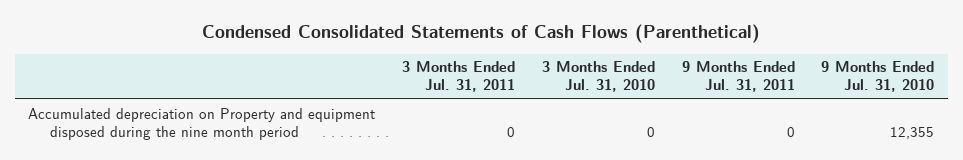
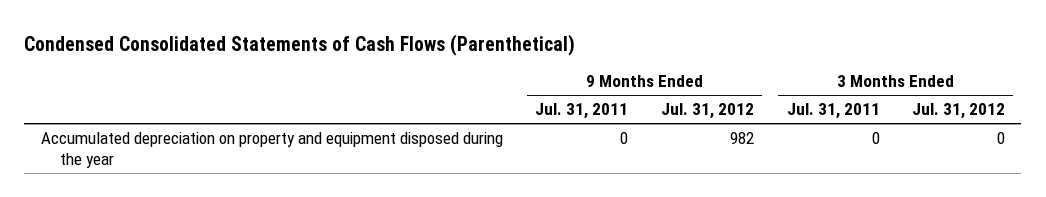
- | 3 Months Ended Jul. 31, 2011 | 3 Months Ended Jul. 31, 2010 | 9 Months Ended Jul. 31, 2011 | 9 Months Ended Jul. 31, 2010
+ | 9 Months Ended Jul. 31, 2011 | 9 Months Ended Jul. 31, 2012 | 3 Months Ended Jul. 31, 2011 | 3 Months Ended Jul. 31, 2012
- Accumulated depreciation on Property and equipment disposed during the nine month period | 0 | 0 | 0 | 12,355
+ Accumulated depreciation on property and equipment disposed during the year | 0 | 982 | 0 | 0

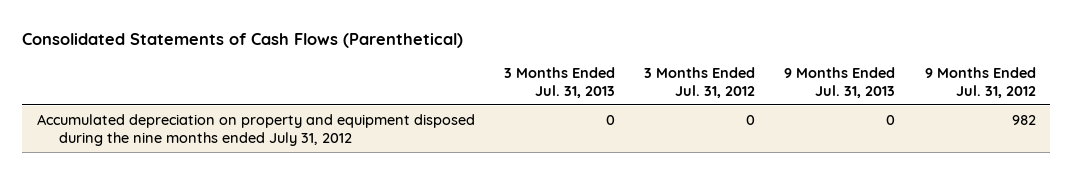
- Condensed Consolidated Statements of Cash Flows (Parenthetical)
+ Consolidated Statements of Cash Flows (Parenthetical)
- | 9 Months Ended Jul. 31, 2011 | 9 Months Ended Jul. 31, 2012 | 3 Months Ended Jul. 31, 2011 | 3 Months Ended Jul. 31, 2012
+ | 3 Months Ended Jul. 31, 2013 | 3 Months Ended Jul. 31, 2012 | 9 Months Ended Jul. 31, 2013 | 9 Months Ended Jul. 31, 2012
- Accumulated depreciation on property and equipment disposed during the year | 0 | 982 | 0 | 0
+ Accumulated depreciation on property and equipment disposed during the nine months ended July 31, 2012 | 0 | 0 | 0 | 982

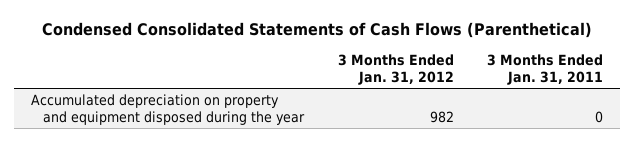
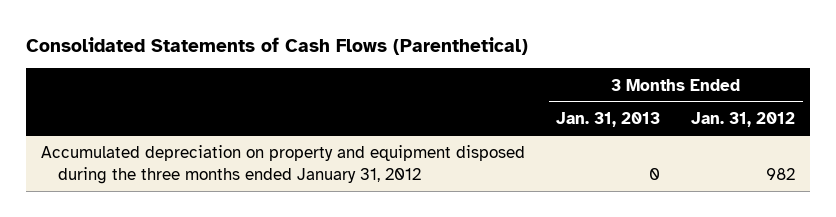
- Condensed Consolidated Statements of Cash Flows (Parenthetical)
+ Consolidated Statements of Cash Flows (Parenthetical)
- | 3 Months Ended Jan. 31, 2012 | 3 Months Ended Jan. 31, 2011
+ | 3 Months Ended Jan. 31, 2013 | 3 Months Ended Jan. 31, 2012
- Accumulated depreciation on property and equipment disposed during the year | 982 | 0
+ Accumulated depreciation on property and equipment disposed during the three months ended January 31, 2012 | 0 | 982

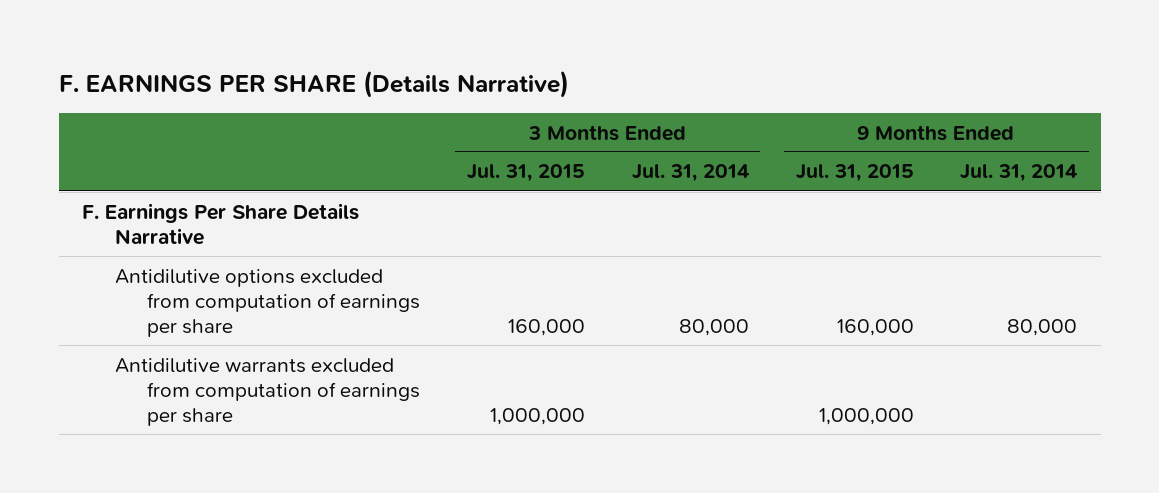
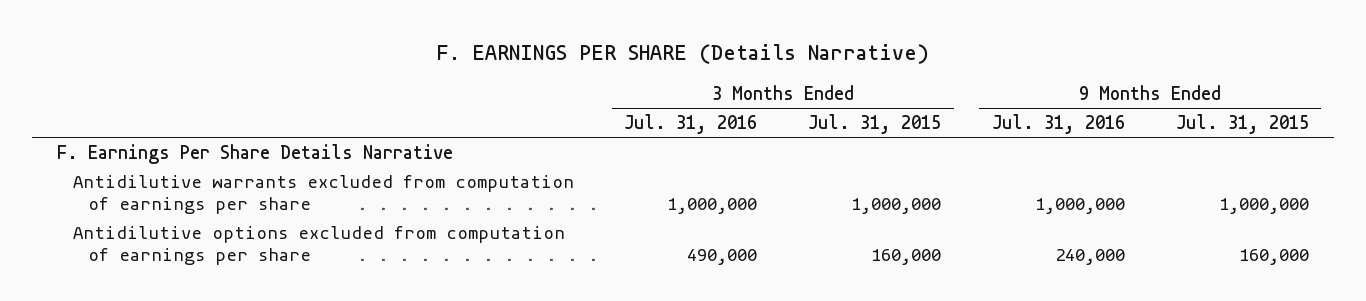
- | 3 Months Ended Jul. 31, 2015 | 3 Months Ended Jul. 31, 2014 | 9 Months Ended Jul. 31, 2015 | 9 Months Ended Jul. 31, 2014
+ | 3 Months Ended Jul. 31, 2016 | 3 Months Ended Jul. 31, 2015 | 9 Months Ended Jul. 31, 2016 | 9 Months Ended Jul. 31, 2015
moved down: Antidilutive options excluded from computation of earnings per share | 490,000 | 160,000 | 240,000 | 160,000

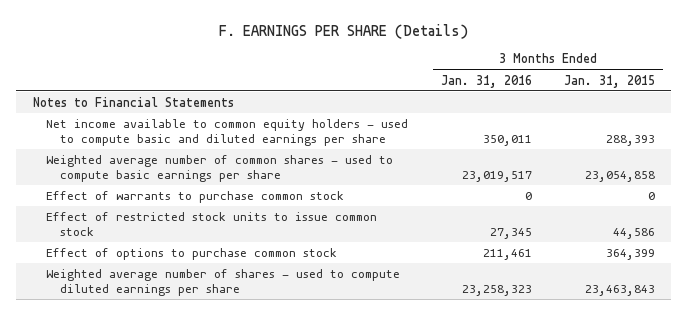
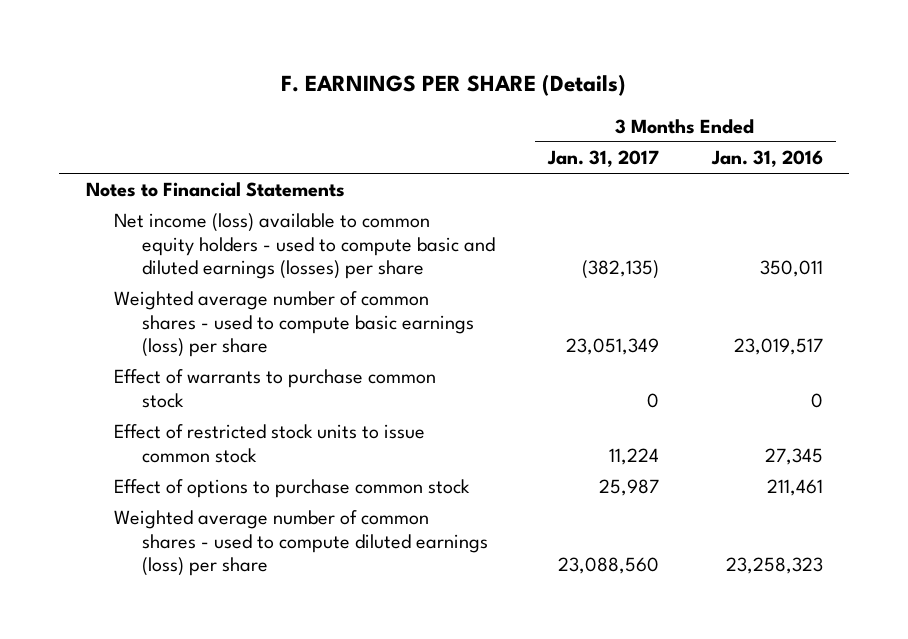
- | 3 Months Ended Jan. 31, 2016 | 3 Months Ended Jan. 31, 2015
+ | 3 Months Ended Jan. 31, 2017 | 3 Months Ended Jan. 31, 2016
- Net income available to common equity holders - used to compute basic and diluted earnings per share | 350,011 | 288,393
- Weighted average number of common shares - used to compute basic earnings per share | 23,019,517 | 23,054,858
+ Net income (loss) available to common equity holders - used to compute basic and diluted earnings (losses) per share | (382,135) | 350,011
+ Weighted average number of common shares - used to compute basic earnings (loss) per share | 23,051,349 | 23,019,517
- Weighted average number of shares - used to compute diluted earnings per share | 23,258,323 | 23,463,843
+ Weighted average number of common shares - used to compute diluted earnings (loss) per share | 23,088,560 | 23,258,323

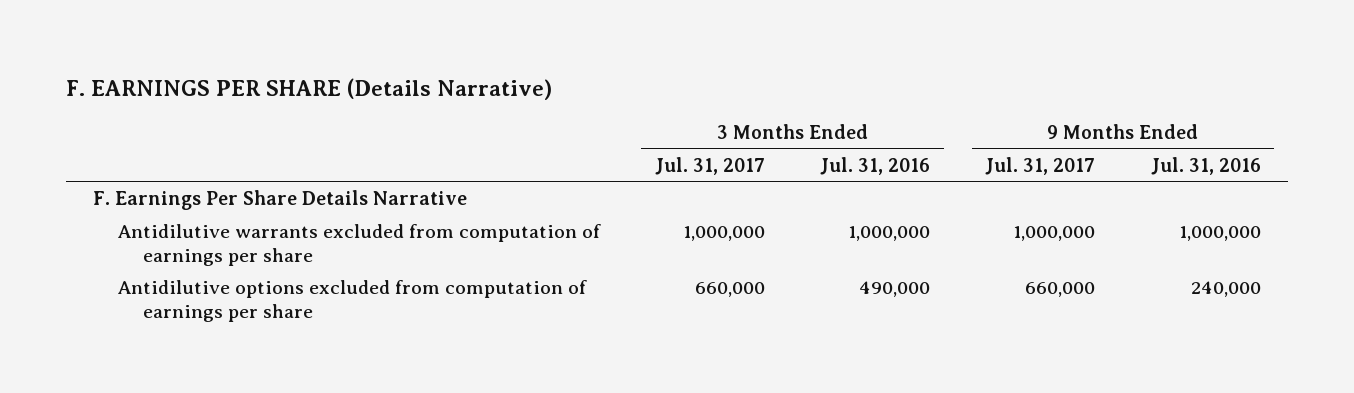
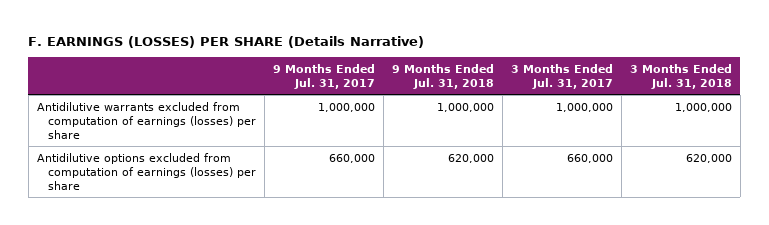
- F. EARNINGS PER SHARE (Details Narrative)
+ F. EARNINGS (LOSSES) PER SHARE (Details Narrative)
- | 3 Months Ended Jul. 31, 2017 | 3 Months Ended Jul. 31, 2016 | 9 Months Ended Jul. 31, 2017 | 9 Months Ended Jul. 31, 2016
+ | 9 Months Ended Jul. 31, 2017 | 9 Months Ended Jul. 31, 2018 | 3 Months Ended Jul. 31, 2017 | 3 Months Ended Jul. 31, 2018
- F. Earnings Per Share Details Narrative
- Antidilutive warrants excluded from computation of earnings per share | 1,000,000 | 1,000,000 | 1,000,000 | 1,000,000
- Antidilutive options excluded from computation of earnings per share | 660,000 | 490,000 | 660,000 | 240,000
+ Antidilutive warrants excluded from computation of earnings (losses) per share | 1,000,000 | 1,000,000 | 1,000,000 | 1,000,000
+ Antidilutive options excluded from computation of earnings (losses) per share | 660,000 | 620,000 | 660,000 | 620,000

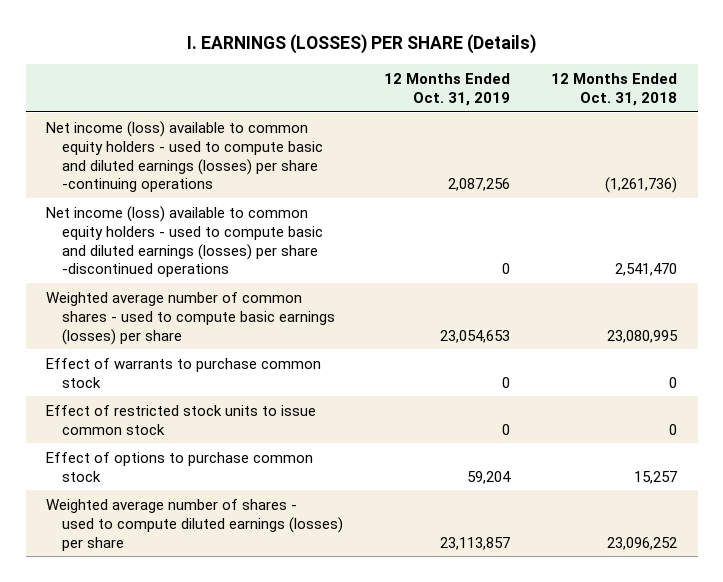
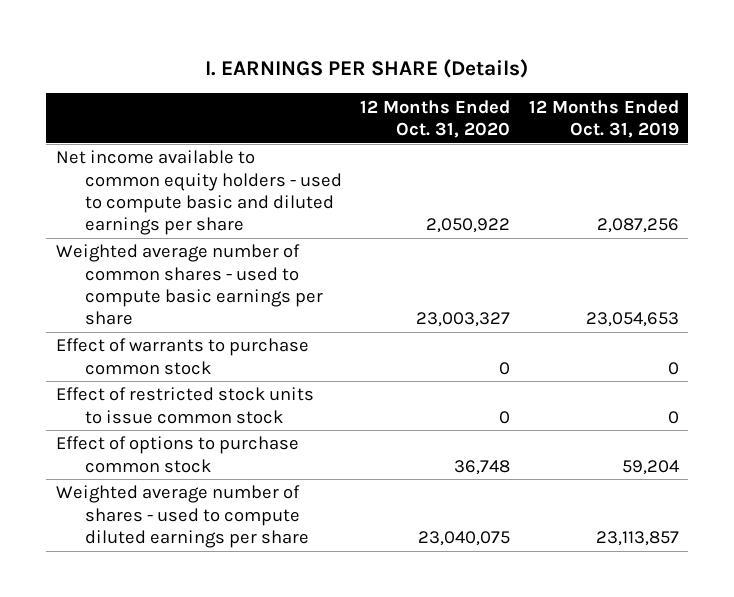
- I. EARNINGS (LOSSES) PER SHARE (Details)
+ I. EARNINGS PER SHARE (Details)
- | 12 Months Ended Oct. 31, 2019 | 12 Months Ended Oct. 31, 2018
+ | 12 Months Ended Oct. 31, 2020 | 12 Months Ended Oct. 31, 2019
- Net income (loss) available to common equity holders - used to compute basic and diluted earnings (losses) per share -continuing operations | 2,087,256 | (1,261,736)
- Net income (loss) available to common equity holders - used to compute basic and diluted earnings (losses) per share -discontinued operations | 0 | 2,541,470
- Weighted average number of common shares - used to compute basic earnings (losses) per share | 23,054,653 | 23,080,995
+ Net income available to common equity holders - used to compute basic and diluted earnings per share | 2,050,922 | 2,087,256
+ Weighted average number of common shares - used to compute basic earnings per share | 23,003,327 | 23,054,653
- Weighted average number of shares - used to compute diluted earnings (losses) per share | 23,113,857 | 23,096,252
+ Weighted average number of shares - used to compute diluted earnings per share | 23,040,075 | 23,113,857

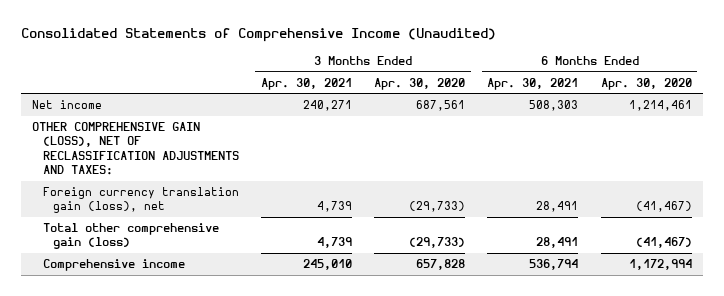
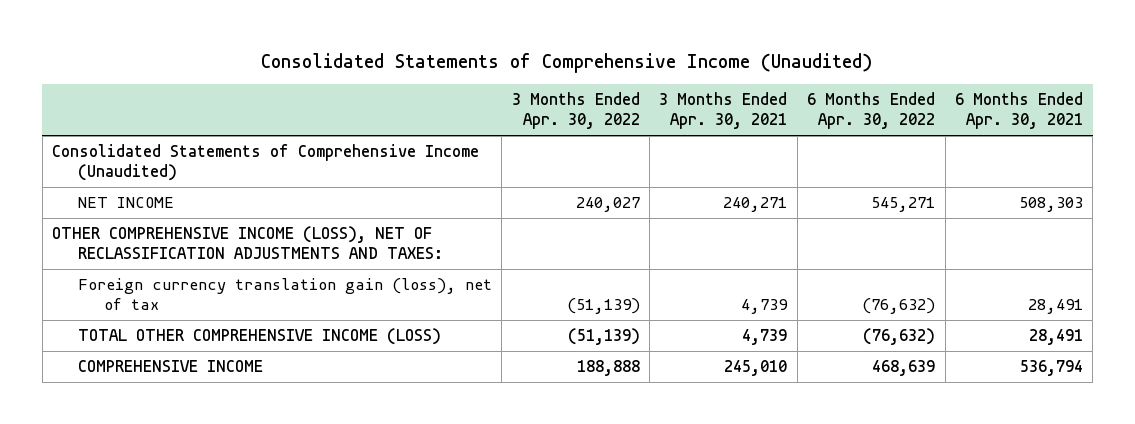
- | 3 Months Ended Apr. 30, 2021 | 3 Months Ended Apr. 30, 2020 | 6 Months Ended Apr. 30, 2021 | 6 Months Ended Apr. 30, 2020
+ | 3 Months Ended Apr. 30, 2022 | 3 Months Ended Apr. 30, 2021 | 6 Months Ended Apr. 30, 2022 | 6 Months Ended Apr. 30, 2021
- Net income | 240,271 | 687,561 | 508,303 | 1,214,461
- OTHER COMPREHENSIVE GAIN (LOSS), NET OF RECLASSIFICATION ADJUSTMENTS AND TAXES:
- Foreign currency translation gain (loss), net | 4,739 | (29,733) | 28,491 | (41,467)
- Total other comprehensive gain (loss) | 4,739 | (29,733) | 28,491 | (41,467)
- Comprehensive income | 245,010 | 657,828 | 536,794 | 1,172,994
+ Consolidated Statements of Comprehensive Income (Unaudited)
+ NET INCOME | 240,027 | 240,271 | 545,271 | 508,303
+ OTHER COMPREHENSIVE INCOME (LOSS), NET OF RECLASSIFICATION ADJUSTMENTS AND TAXES:
+ Foreign currency translation gain (loss), net of tax | (51,139) | 4,739 | (76,632) | 28,491
+ TOTAL OTHER COMPREHENSIVE INCOME (LOSS) | (51,139) | 4,739 | (76,632) | 28,491
+ COMPREHENSIVE INCOME | 188,888 | 245,010 | 468,639 | 536,794

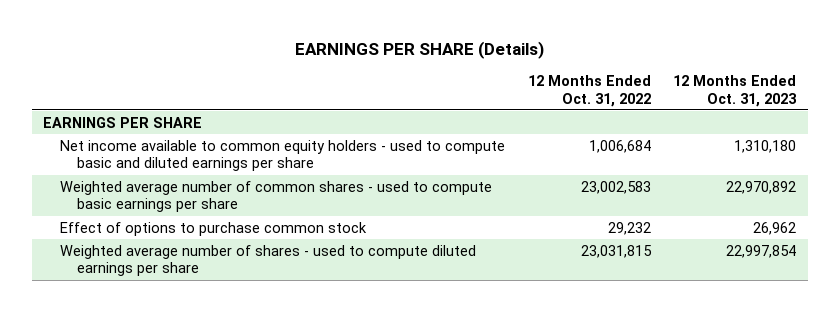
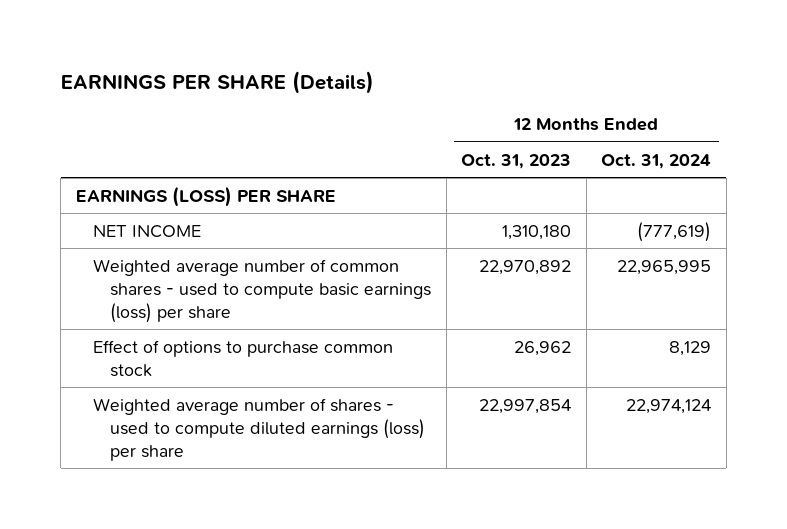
- | 12 Months Ended Oct. 31, 2022 | 12 Months Ended Oct. 31, 2023
+ | 12 Months Ended Oct. 31, 2023 | 12 Months Ended Oct. 31, 2024
- EARNINGS PER SHARE
- Net income available to common equity holders - used to compute basic and diluted earnings per share | 1,006,684 | 1,310,180
- Weighted average number of common shares - used to compute basic earnings per share | 23,002,583 | 22,970,892
+ EARNINGS (LOSS) PER SHARE
+ NET INCOME | 1,310,180 | (777,619)
+ Weighted average number of common shares - used to compute basic earnings (loss) per share | 22,970,892 | 22,965,995
- Weighted average number of shares - used to compute diluted earnings per share | 23,031,815 | 22,997,854
+ Weighted average number of shares - used to compute diluted earnings (loss) per share | 22,997,854 | 22,974,124

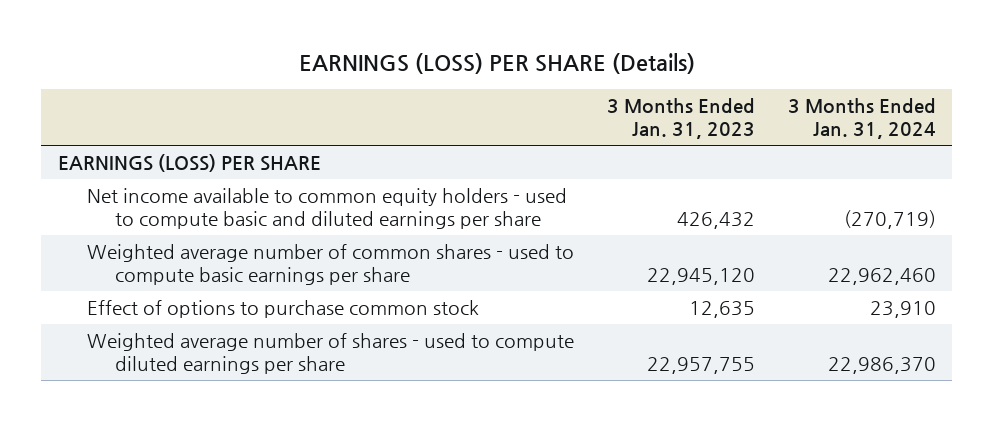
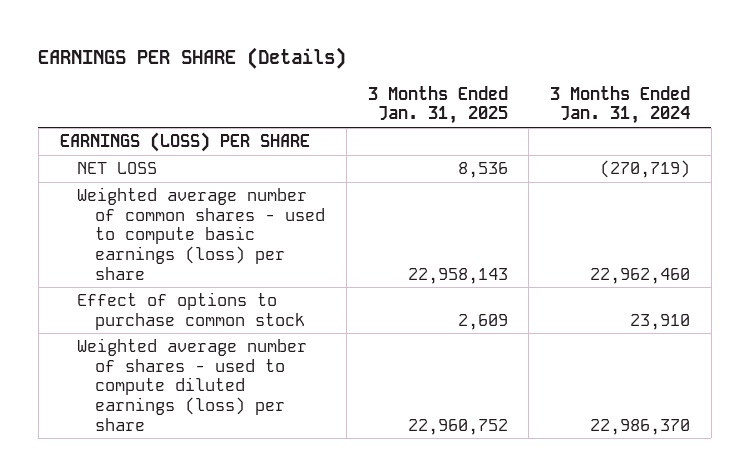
- EARNINGS (LOSS) PER SHARE (Details)
+ EARNINGS PER SHARE (Details)
- | 3 Months Ended Jan. 31, 2023 | 3 Months Ended Jan. 31, 2024
+ | 3 Months Ended Jan. 31, 2025 | 3 Months Ended Jan. 31, 2024
- Net income available to common equity holders - used to compute basic and diluted earnings per share | 426,432 | (270,719)
- Weighted average number of common shares - used to compute basic earnings per share | 22,945,120 | 22,962,460
+ NET LOSS | 8,536 | (270,719)
+ Weighted average number of common shares - used to compute basic earnings (loss) per share | 22,958,143 | 22,962,460
- Weighted average number of shares - used to compute diluted earnings per share | 22,957,755 | 22,986,370
+ Weighted average number of shares - used to compute diluted earnings (loss) per share | 22,960,752 | 22,986,370

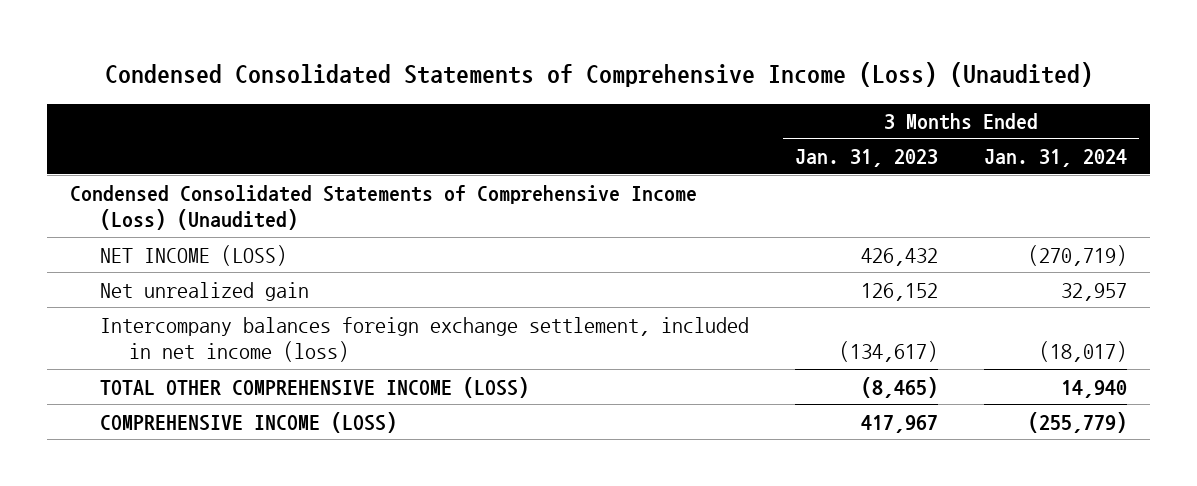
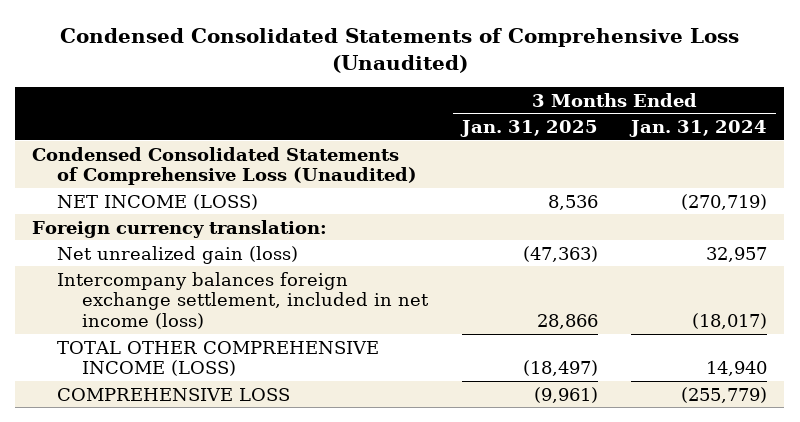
- Condensed Consolidated Statements of Comprehensive Income (Loss) (Unaudited)
+ Condensed Consolidated Statements of Comprehensive Loss (Unaudited)
- | 3 Months Ended Jan. 31, 2023 | 3 Months Ended Jan. 31, 2024
+ | 3 Months Ended Jan. 31, 2025 | 3 Months Ended Jan. 31, 2024
- Condensed Consolidated Statements of Comprehensive Income (Loss) (Unaudited)
+ Condensed Consolidated Statements of Comprehensive Loss (Unaudited)
- Net unrealized gain | 126,152 | 32,957
+ Foreign currency translation:
+ Net unrealized gain (loss) | (47,363) | 32,957
- COMPREHENSIVE INCOME (LOSS) | 417,967 | (255,779)
+ COMPREHENSIVE LOSS | (9,961) | (255,779)

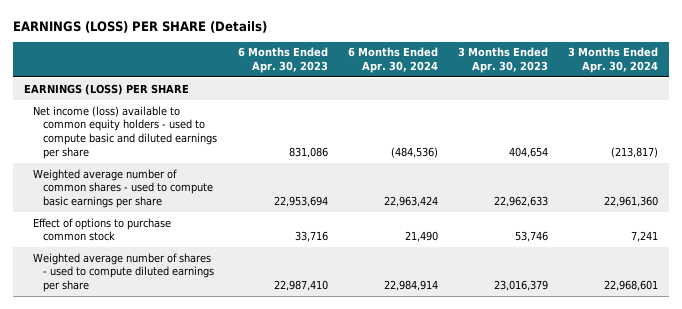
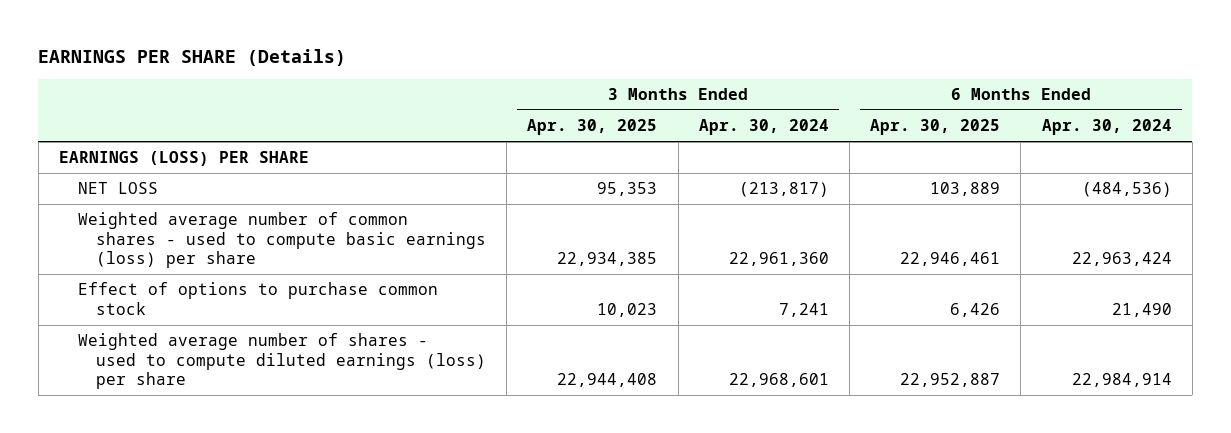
- EARNINGS (LOSS) PER SHARE (Details)
+ EARNINGS PER SHARE (Details)
- | 6 Months Ended Apr. 30, 2023 | 6 Months Ended Apr. 30, 2024 | 3 Months Ended Apr. 30, 2023 | 3 Months Ended Apr. 30, 2024
+ | 3 Months Ended Apr. 30, 2025 | 3 Months Ended Apr. 30, 2024 | 6 Months Ended Apr. 30, 2025 | 6 Months Ended Apr. 30, 2024
- Net income (loss) available to common equity holders - used to compute basic and diluted earnings per share | 831,086 | (484,536) | 404,654 | (213,817)
- Weighted average number of common shares - used to compute basic earnings per share | 22,953,694 | 22,963,424 | 22,962,633 | 22,961,360
+ NET LOSS | 95,353 | (213,817) | 103,889 | (484,536)
+ Weighted average number of common shares - used to compute basic earnings (loss) per share | 22,934,385 | 22,961,360 | 22,946,461 | 22,963,424
- Weighted average number of shares - used to compute diluted earnings per share | 22,987,410 | 22,984,914 | 23,016,379 | 22,968,601
+ Weighted average number of shares - used to compute diluted earnings (loss) per share | 22,944,408 | 22,968,601 | 22,952,887 | 22,984,914

